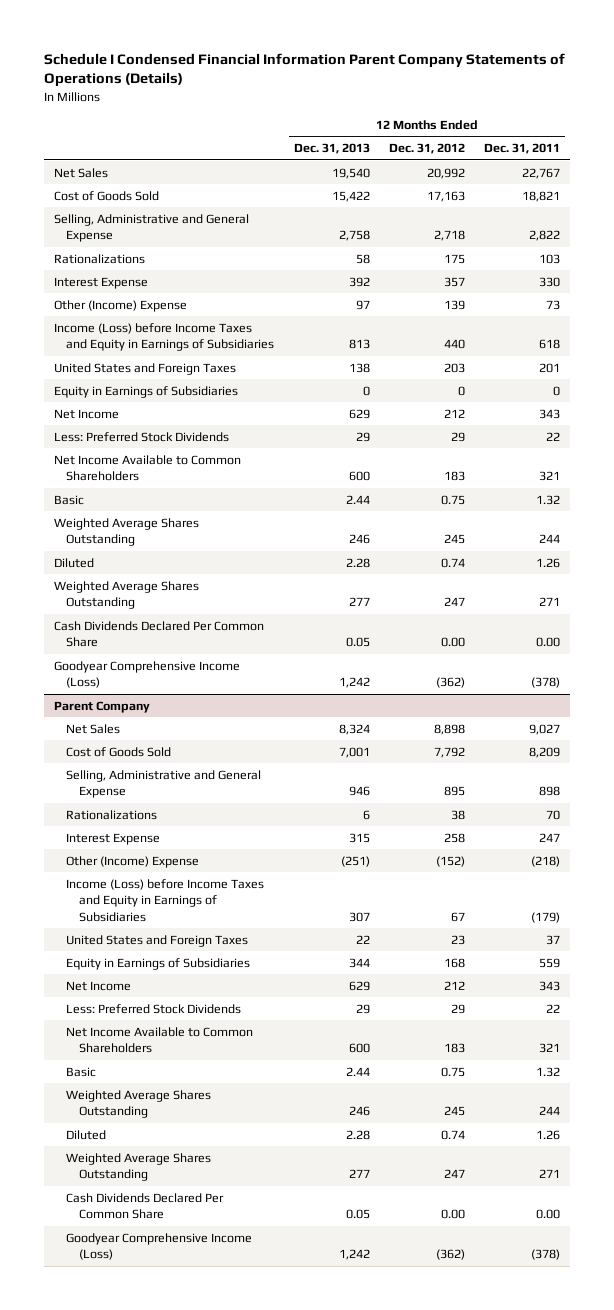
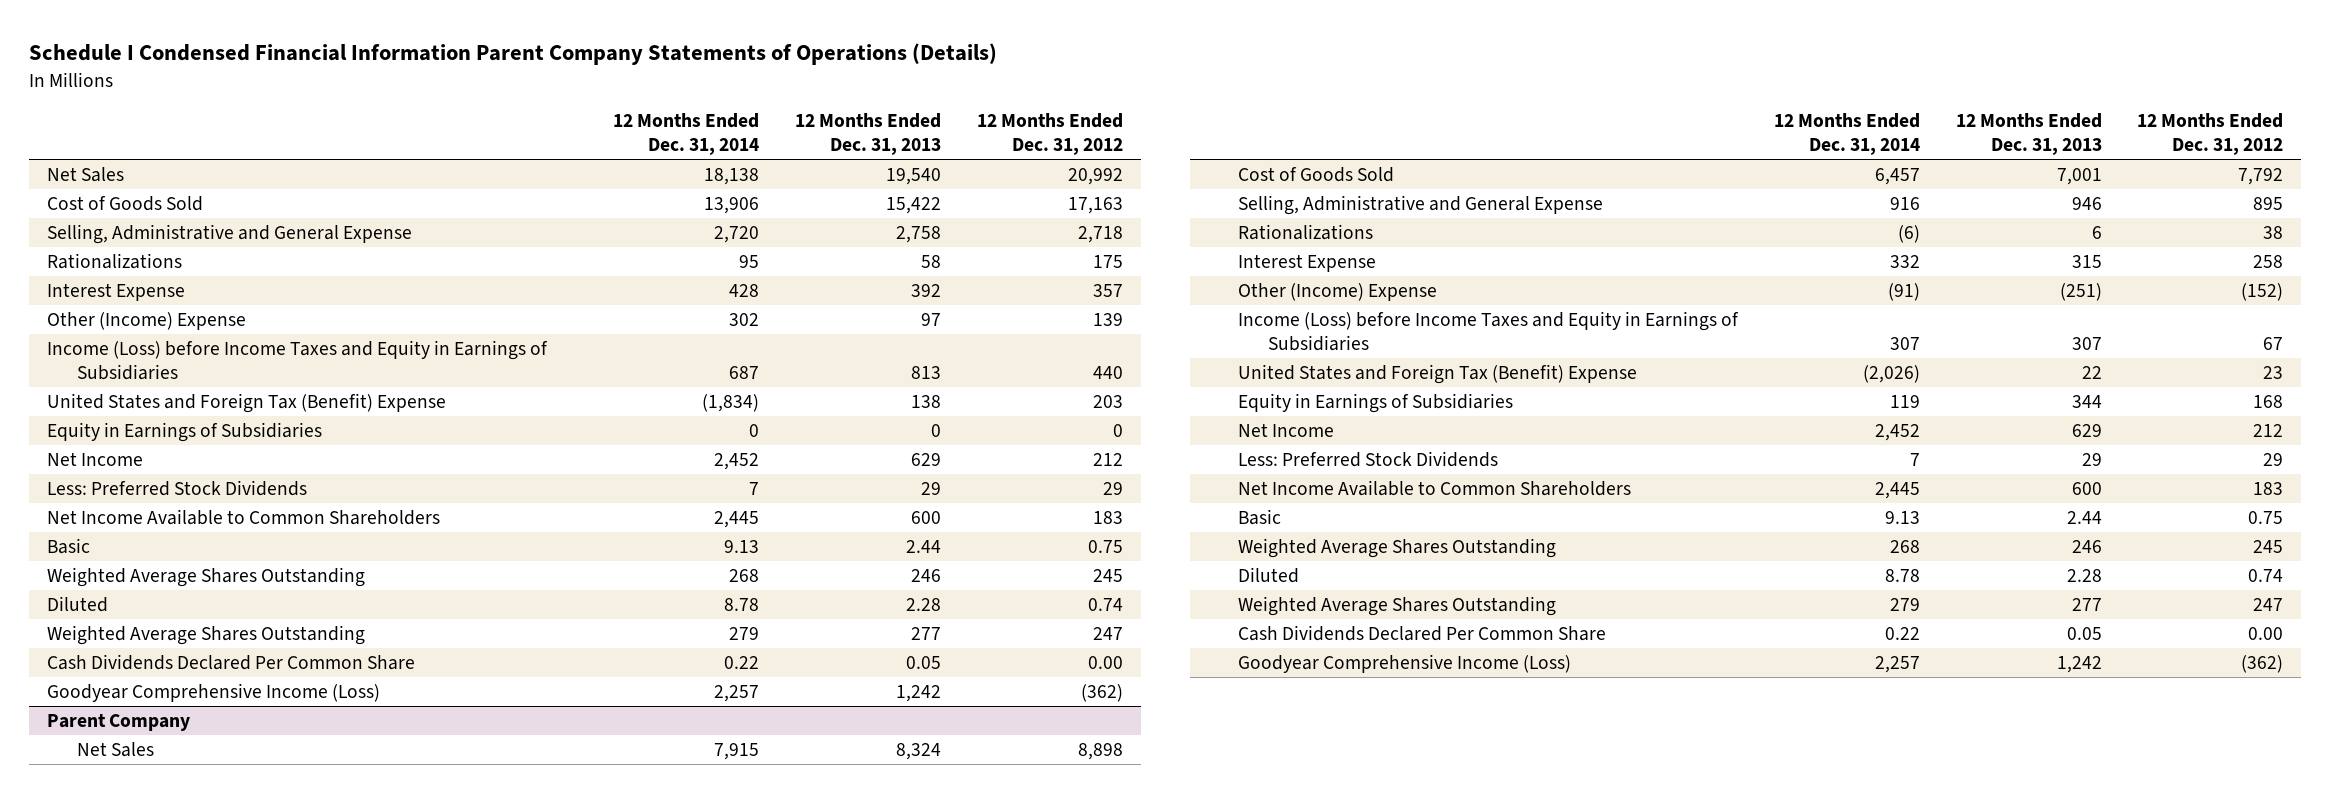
- | 12 Months Ended Dec. 31, 2013 | 12 Months Ended Dec. 31, 2012 | 12 Months Ended Dec. 31, 2011
+ | 12 Months Ended Dec. 31, 2014 | 12 Months Ended Dec. 31, 2013 | 12 Months Ended Dec. 31, 2012
- United States and Foreign Taxes | 138 | 203 | 201
+ United States and Foreign Tax (Benefit) Expense | (1,834) | 138 | 203
@ Parent Company
- United States and Foreign Taxes | 22 | 23 | 37
+ United States and Foreign Tax (Benefit) Expense | (2,026) | 22 | 23

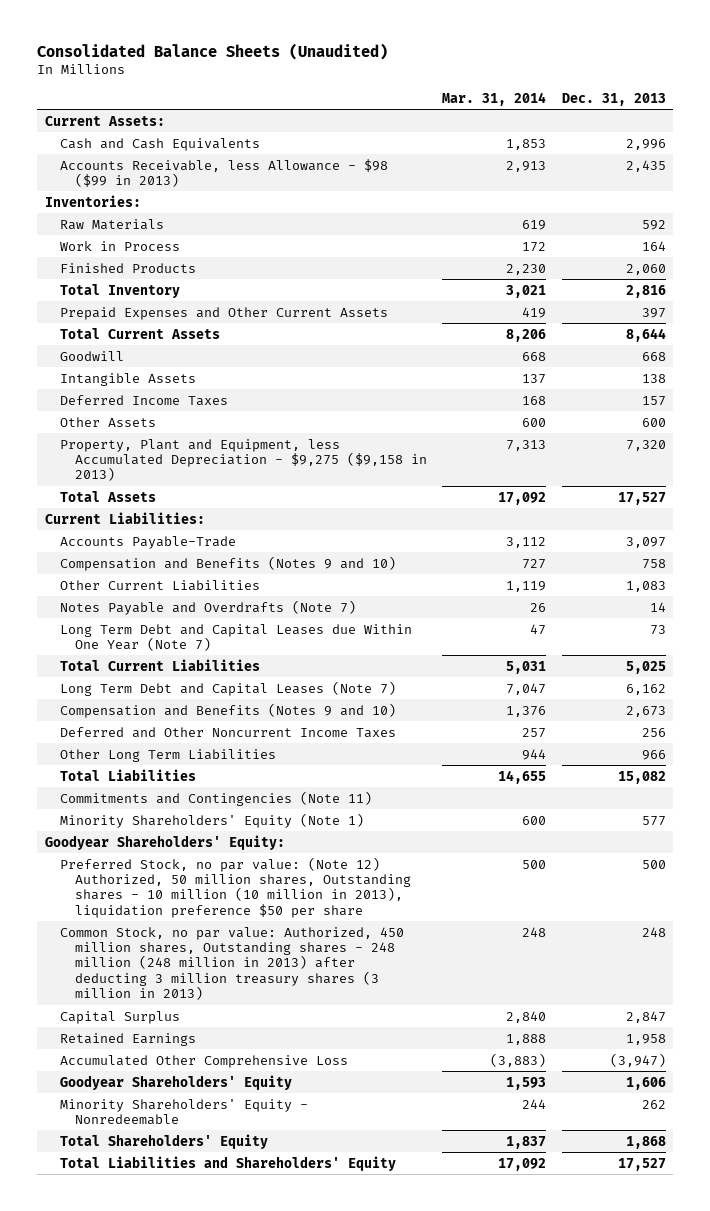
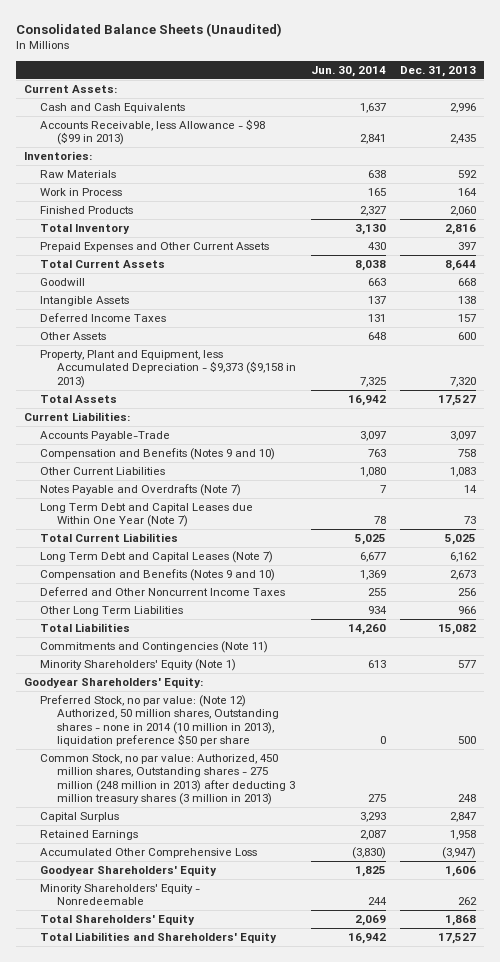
- | Mar. 31, 2014 | Dec. 31, 2013
+ | Jun. 30, 2014 | Dec. 31, 2013
- Property, Plant and Equipment, less Accumulated Depreciation - $9,275 ($9,158 in 2013) | 7,313 | 7,320
+ Property, Plant and Equipment, less Accumulated Depreciation - $9,373 ($9,158 in 2013) | 7,325 | 7,320
- Preferred Stock, no par value: (Note 12) Authorized, 50 million shares, Outstanding shares - 10 million (10 million in 2013), liquidation preference $50 per share | 500 | 500
- Common Stock, no par value: Authorized, 450 million shares, Outstanding shares - 248 million (248 million in 2013) after deducting 3 million treasury shares (3 million in 2013) | 248 | 248
+ Preferred Stock, no par value: (Note 12) Authorized, 50 million shares, Outstanding shares - none in 2014 (10 million in 2013), liquidation preference $50 per share | 0 | 500
+ Common Stock, no par value: Authorized, 450 million shares, Outstanding shares - 275 million (248 million in 2013) after deducting 3 million treasury shares (3 million in 2013) | 275 | 248

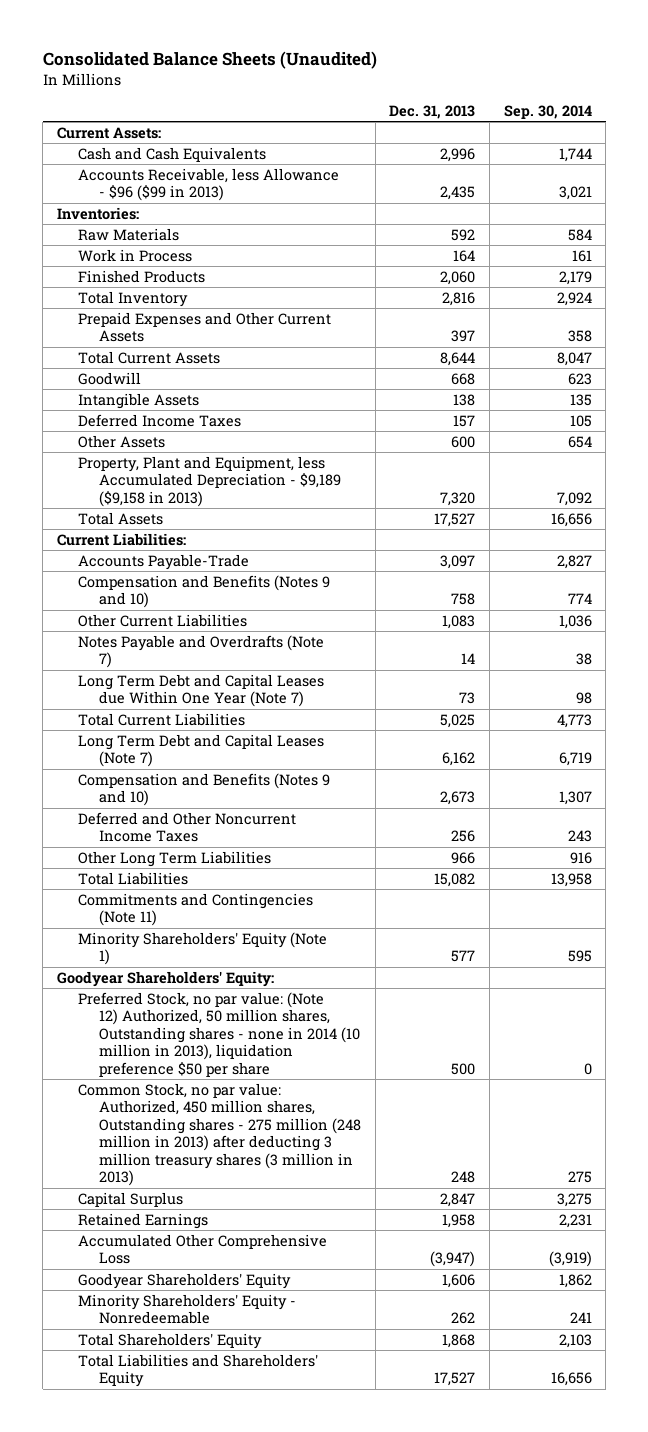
- | Jun. 30, 2014 | Dec. 31, 2013
+ | Dec. 31, 2013 | Sep. 30, 2014
- Accounts Receivable, less Allowance - $98 ($99 in 2013) | 2,841 | 2,435
+ Accounts Receivable, less Allowance - $96 ($99 in 2013) | 2,435 | 3,021
- Property, Plant and Equipment, less Accumulated Depreciation - $9,373 ($9,158 in 2013) | 7,325 | 7,320
+ Property, Plant and Equipment, less Accumulated Depreciation - $9,189 ($9,158 in 2013) | 7,320 | 7,092

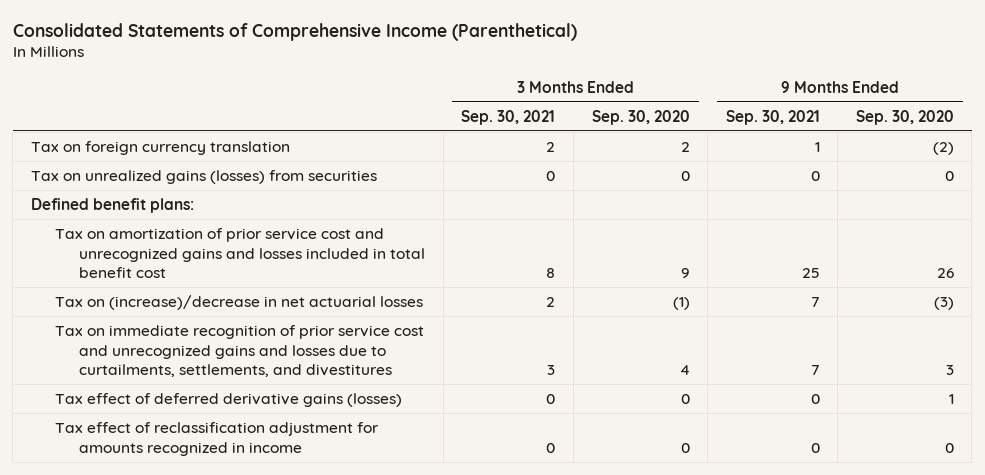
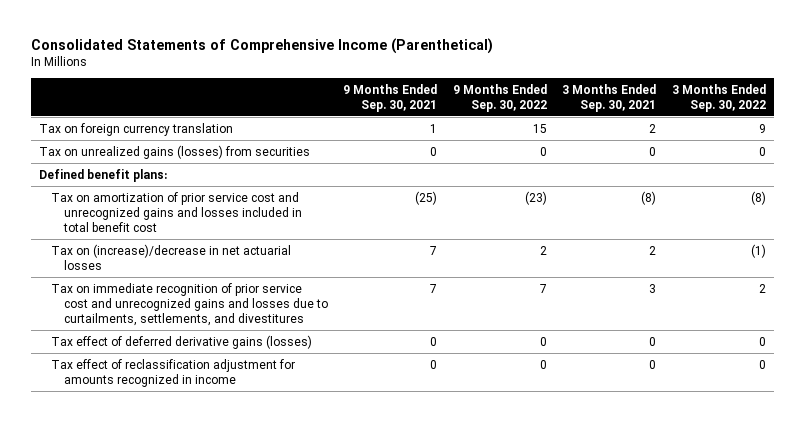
- | 3 Months Ended Sep. 30, 2021 | 3 Months Ended Sep. 30, 2020 | 9 Months Ended Sep. 30, 2021 | 9 Months Ended Sep. 30, 2020
+ | 9 Months Ended Sep. 30, 2021 | 9 Months Ended Sep. 30, 2022 | 3 Months Ended Sep. 30, 2021 | 3 Months Ended Sep. 30, 2022
- Tax on amortization of prior service cost and unrecognized gains and losses included in total benefit cost | 8 | 9 | 25 | 26
+ Tax on amortization of prior service cost and unrecognized gains and losses included in total benefit cost | (25) | (23) | (8) | (8)

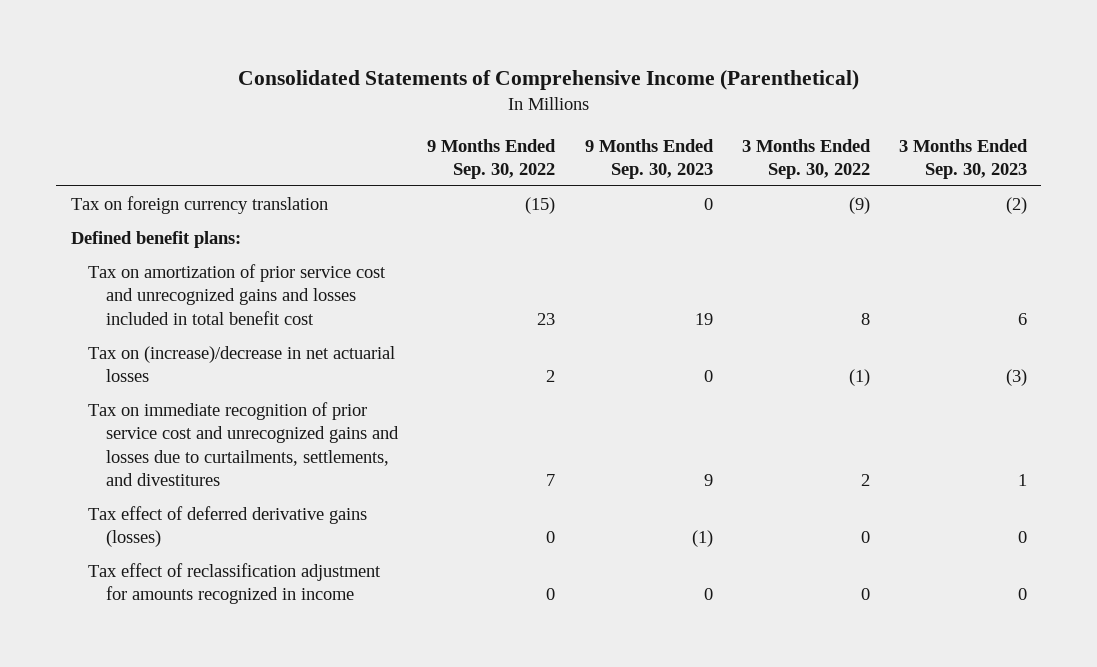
- | 9 Months Ended Sep. 30, 2021 | 9 Months Ended Sep. 30, 2022 | 3 Months Ended Sep. 30, 2021 | 3 Months Ended Sep. 30, 2022
+ | 9 Months Ended Sep. 30, 2022 | 9 Months Ended Sep. 30, 2023 | 3 Months Ended Sep. 30, 2022 | 3 Months Ended Sep. 30, 2023
- Tax on foreign currency translation | 1 | 15 | 2 | 9
- Tax on unrealized gains (losses) from securities | 0 | 0 | 0 | 0
+ Tax on foreign currency translation | (15) | 0 | (9) | (2)
- Tax on amortization of prior service cost and unrecognized gains and losses included in total benefit cost | (25) | (23) | (8) | (8)
+ Tax on amortization of prior service cost and unrecognized gains and losses included in total benefit cost | 23 | 19 | 8 | 6

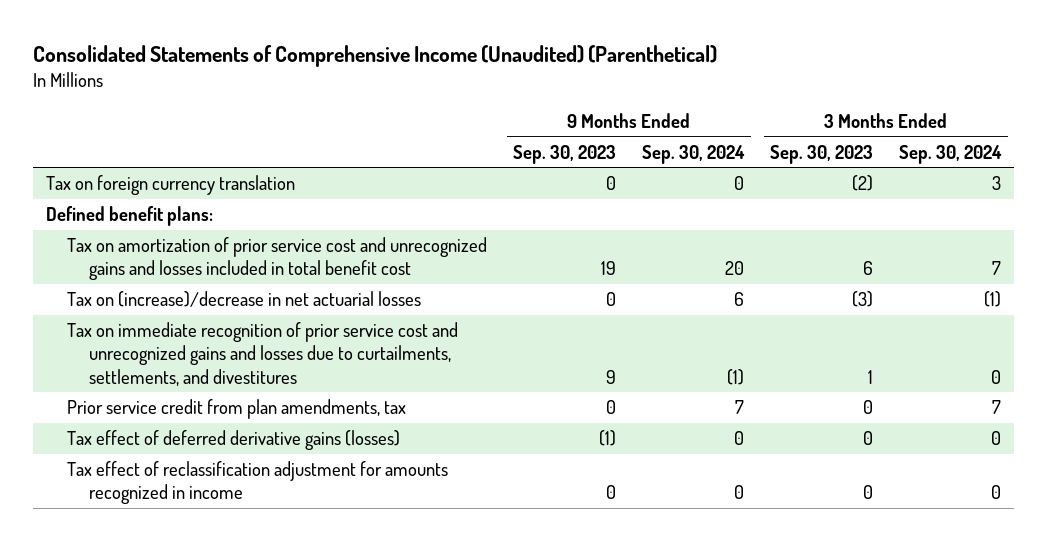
- Consolidated Statements of Comprehensive Income (Parenthetical)
+ Consolidated Statements of Comprehensive Income (Unaudited) (Parenthetical)
- | 9 Months Ended Sep. 30, 2022 | 9 Months Ended Sep. 30, 2023 | 3 Months Ended Sep. 30, 2022 | 3 Months Ended Sep. 30, 2023
+ | 9 Months Ended Sep. 30, 2023 | 9 Months Ended Sep. 30, 2024 | 3 Months Ended Sep. 30, 2023 | 3 Months Ended Sep. 30, 2024
+ Prior service credit from plan amendments, tax | 0 | 7 | 0 | 7

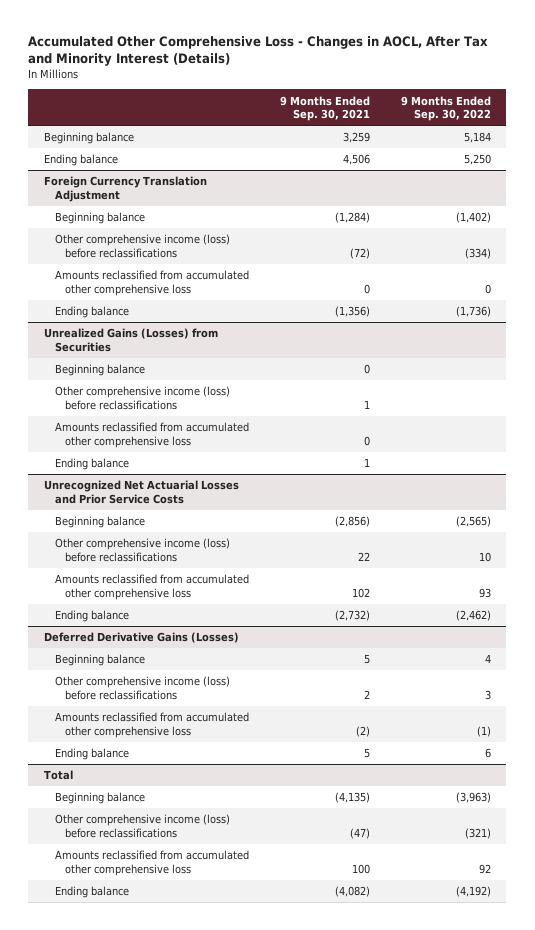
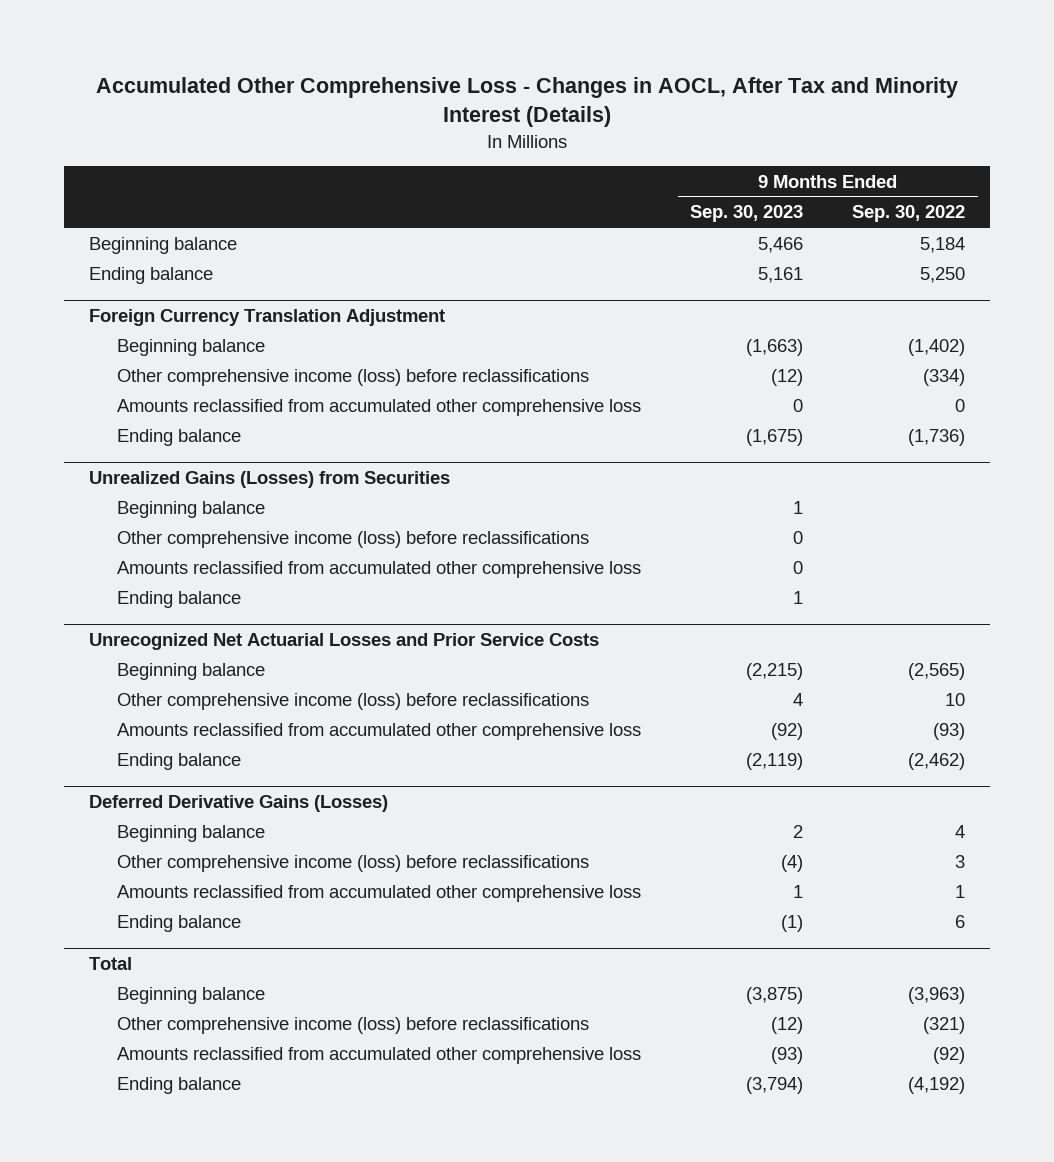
- | 9 Months Ended Sep. 30, 2021 | 9 Months Ended Sep. 30, 2022
+ | 9 Months Ended Sep. 30, 2023 | 9 Months Ended Sep. 30, 2022
@ Unrecognized Net Actuarial Losses and Prior Service Costs
- Amounts reclassified from accumulated other comprehensive loss | 102 | 93
+ Amounts reclassified from accumulated other comprehensive loss | (92) | (93)
@ Deferred Derivative Gains (Losses)
- Amounts reclassified from accumulated other comprehensive loss | (2) | (1)
+ Amounts reclassified from accumulated other comprehensive loss | 1 | 1
@ Total
- Amounts reclassified from accumulated other comprehensive loss | 100 | 92
+ Amounts reclassified from accumulated other comprehensive loss | (93) | (92)

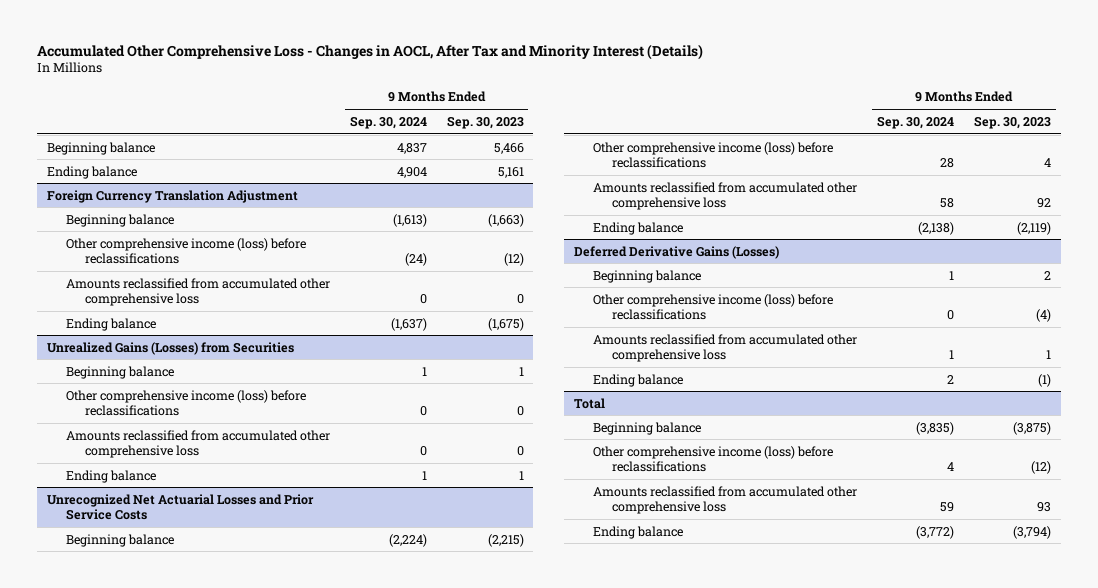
- | 9 Months Ended Sep. 30, 2023 | 9 Months Ended Sep. 30, 2022
+ | 9 Months Ended Sep. 30, 2024 | 9 Months Ended Sep. 30, 2023
@ Unrecognized Net Actuarial Losses and Prior Service Costs
- Amounts reclassified from accumulated other comprehensive loss | (92) | (93)
+ Amounts reclassified from accumulated other comprehensive loss | 58 | 92
@ Total
- Amounts reclassified from accumulated other comprehensive loss | (93) | (92)
+ Amounts reclassified from accumulated other comprehensive loss | 59 | 93

